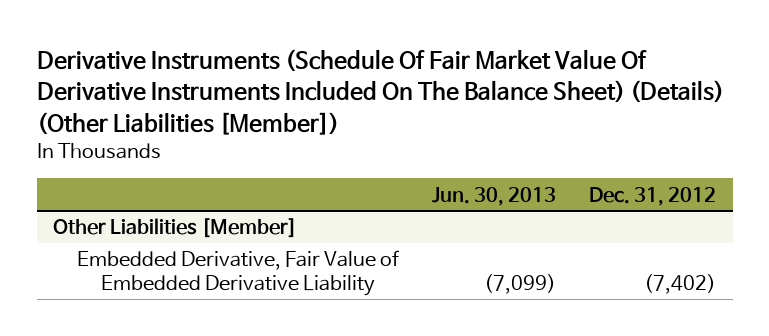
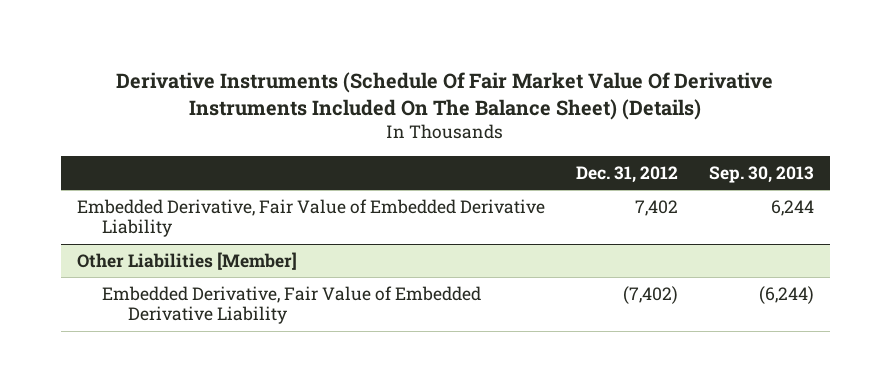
- Derivative Instruments (Schedule Of Fair Market Value Of Derivative Instruments Included On The Balance Sheet) (Details) (Other Liabilities [Member])
+ Derivative Instruments (Schedule Of Fair Market Value Of Derivative Instruments Included On The Balance Sheet) (Details)
- | Jun. 30, 2013 | Dec. 31, 2012
+ | Dec. 31, 2012 | Sep. 30, 2013
+ Embedded Derivative, Fair Value of Embedded Derivative Liability | 7,402 | 6,244

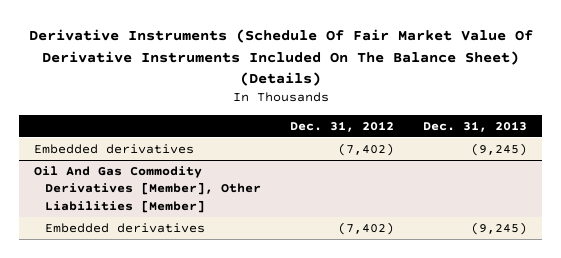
- | Dec. 31, 2012 | Sep. 30, 2013
+ | Dec. 31, 2012 | Dec. 31, 2013
- Embedded Derivative, Fair Value of Embedded Derivative Liability | 7,402 | 6,244
- Other Liabilities [Member]
- Embedded Derivative, Fair Value of Embedded Derivative Liability | (7,402) | (6,244)
+ Embedded derivatives | (7,402) | (9,245)
+ Oil And Gas Commodity Derivatives [Member], Other Liabilities [Member]
+ Embedded derivatives | (7,402) | (9,245)

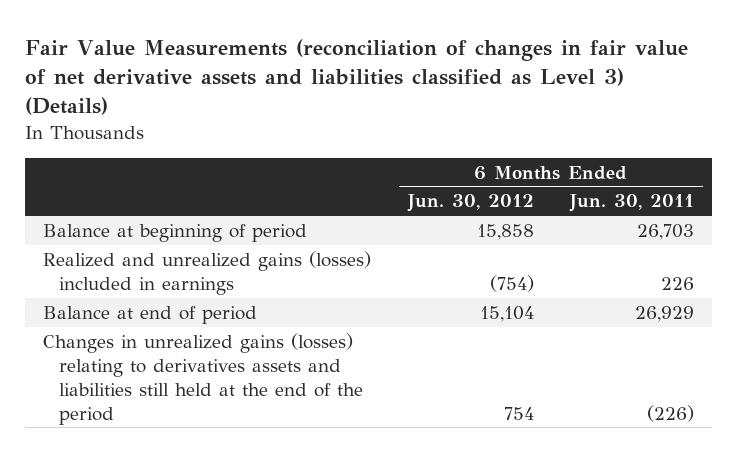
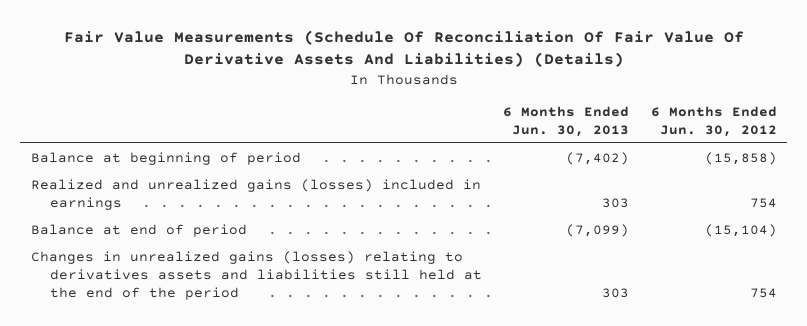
- Fair Value Measurements (reconciliation of changes in fair value of net derivative assets and liabilities classified as Level 3) (Details)
+ Fair Value Measurements (Schedule Of Reconciliation Of Fair Value Of Derivative Assets And Liabilities) (Details)
- | 6 Months Ended Jun. 30, 2012 | 6 Months Ended Jun. 30, 2011
+ | 6 Months Ended Jun. 30, 2013 | 6 Months Ended Jun. 30, 2012
- Balance at beginning of period | 15,858 | 26,703
- Realized and unrealized gains (losses) included in earnings | (754) | 226
- Balance at end of period | 15,104 | 26,929
+ Balance at beginning of period | (7,402) | (15,858)
+ Realized and unrealized gains (losses) included in earnings | 303 | 754
+ Balance at end of period | (7,099) | (15,104)

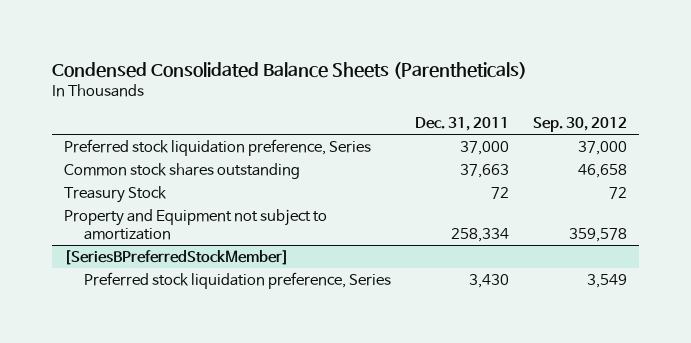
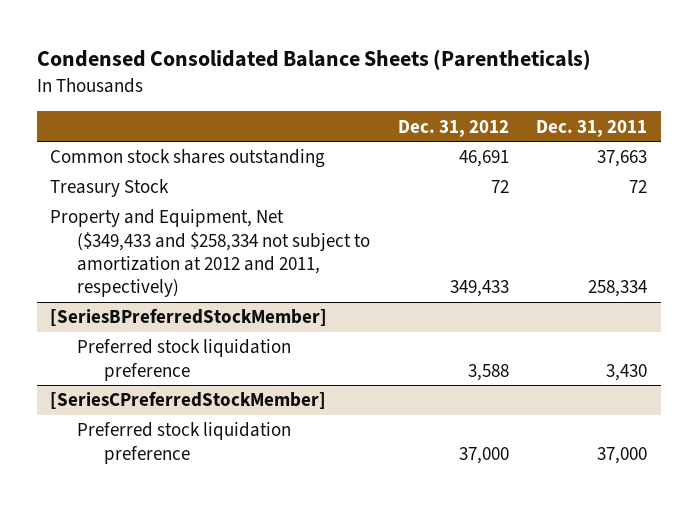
- | Dec. 31, 2011 | Sep. 30, 2012
+ | Dec. 31, 2012 | Dec. 31, 2011
- Preferred stock liquidation preference, Series | 37,000 | 37,000
- Property and Equipment not subject to amortization | 258,334 | 359,578
+ Property and Equipment, Net ($349,433 and $258,334 not subject to amortization at 2012 and 2011, respectively) | 349,433 | 258,334
@ [SeriesBPreferredStockMember]
- Preferred stock liquidation preference, Series | 3,430 | 3,549
+ Preferred stock liquidation preference | 3,588 | 3,430
+ [SeriesCPreferredStockMember]
+ Preferred stock liquidation preference | 37,000 | 37,000

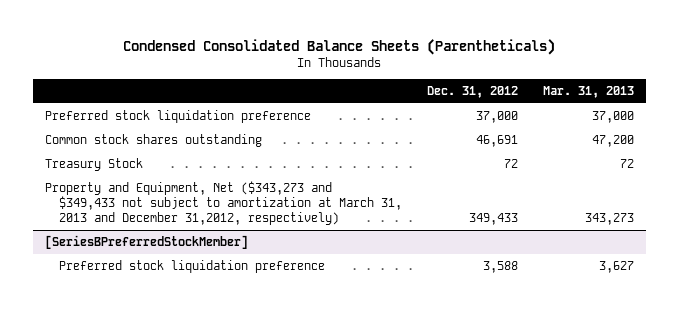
- | Dec. 31, 2012 | Dec. 31, 2011
+ | Dec. 31, 2012 | Mar. 31, 2013
+ Preferred stock liquidation preference | 37,000 | 37,000
- Property and Equipment, Net ($349,433 and $258,334 not subject to amortization at 2012 and 2011, respectively) | 349,433 | 258,334
+ Property and Equipment, Net ($343,273 and $349,433 not subject to amortization at March 31, 2013 and December 31,2012, respectively) | 349,433 | 343,273
- [SeriesCPreferredStockMember]
- Preferred stock liquidation preference | 37,000 | 37,000

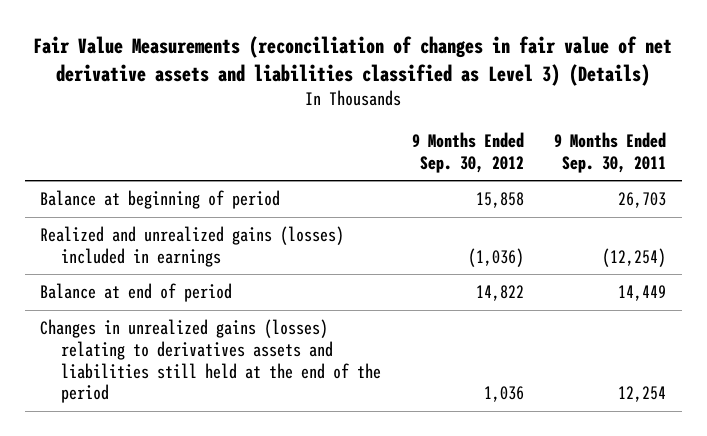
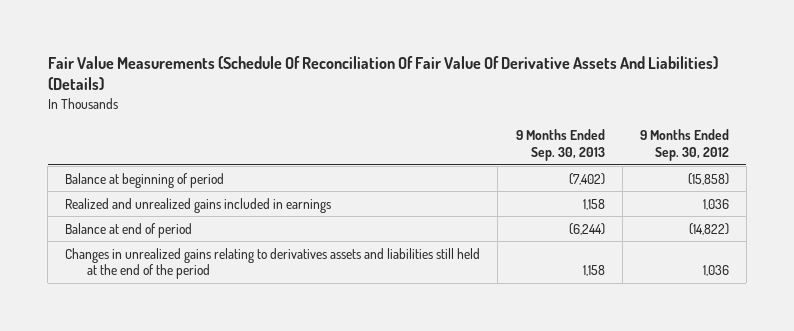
- Fair Value Measurements (reconciliation of changes in fair value of net derivative assets and liabilities classified as Level 3) (Details)
+ Fair Value Measurements (Schedule Of Reconciliation Of Fair Value Of Derivative Assets And Liabilities) (Details)
- | 9 Months Ended Sep. 30, 2012 | 9 Months Ended Sep. 30, 2011
+ | 9 Months Ended Sep. 30, 2013 | 9 Months Ended Sep. 30, 2012
- Balance at beginning of period | 15,858 | 26,703
- Realized and unrealized gains (losses) included in earnings | (1,036) | (12,254)
- Balance at end of period | 14,822 | 14,449
- Changes in unrealized gains (losses) relating to derivatives assets and liabilities still held at the end of the period | 1,036 | 12,254
+ Balance at beginning of period | (7,402) | (15,858)
+ Realized and unrealized gains included in earnings | 1,158 | 1,036
+ Balance at end of period | (6,244) | (14,822)
+ Changes in unrealized gains relating to derivatives assets and liabilities still held at the end of the period | 1,158 | 1,036

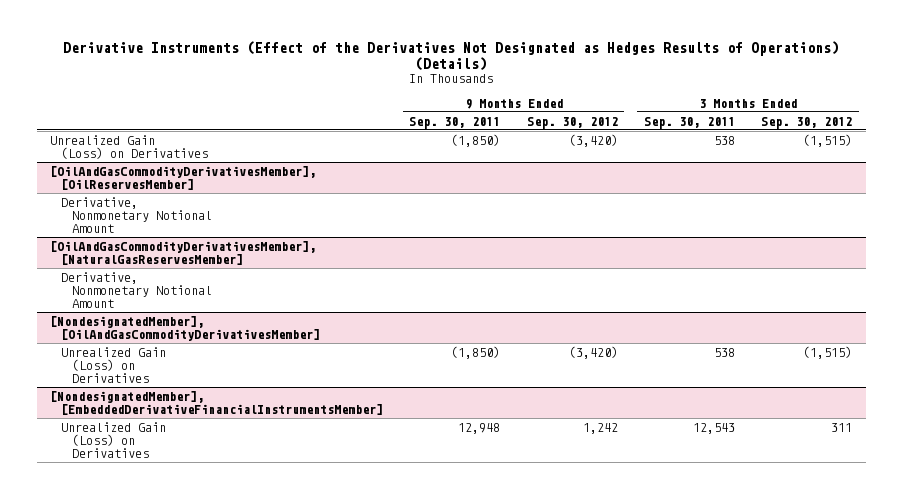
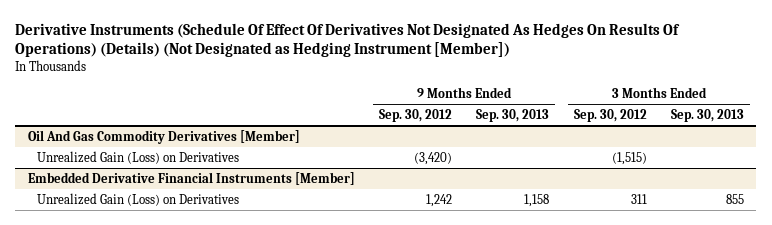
- Derivative Instruments (Effect of the Derivatives Not Designated as Hedges Results of Operations) (Details)
+ Derivative Instruments (Schedule Of Effect Of Derivatives Not Designated As Hedges On Results Of Operations) (Details) (Not Designated as Hedging Instrument [Member])
- | 9 Months Ended Sep. 30, 2011 | 9 Months Ended Sep. 30, 2012 | 3 Months Ended Sep. 30, 2011 | 3 Months Ended Sep. 30, 2012
+ | 9 Months Ended Sep. 30, 2012 | 9 Months Ended Sep. 30, 2013 | 3 Months Ended Sep. 30, 2012 | 3 Months Ended Sep. 30, 2013
- Unrealized Gain (Loss) on Derivatives | (1,850) | (3,420) | 538 | (1,515)
- [OilAndGasCommodityDerivativesMember], [OilReservesMember]
- Derivative, Nonmonetary Notional Amount
- [OilAndGasCommodityDerivativesMember], [NaturalGasReservesMember]
- Derivative, Nonmonetary Notional Amount
- [NondesignatedMember], [OilAndGasCommodityDerivativesMember]
+ Oil And Gas Commodity Derivatives [Member]
- [NondesignatedMember], [EmbeddedDerivativeFinancialInstrumentsMember]
+ Embedded Derivative Financial Instruments [Member]

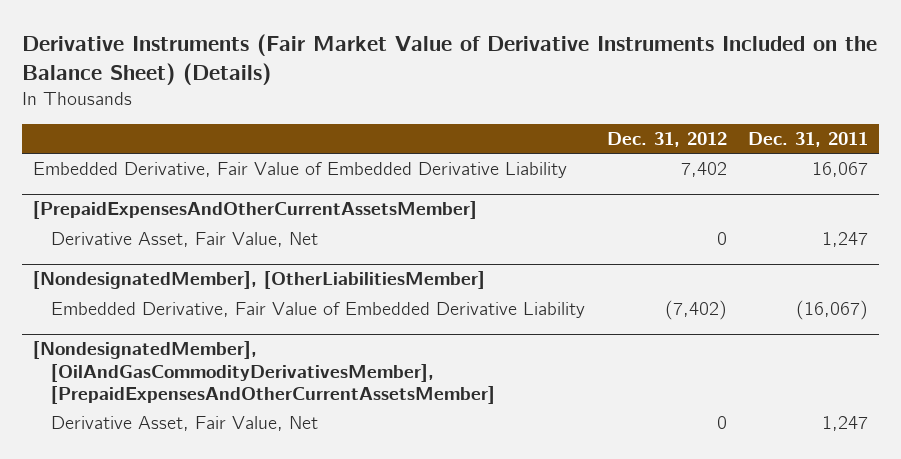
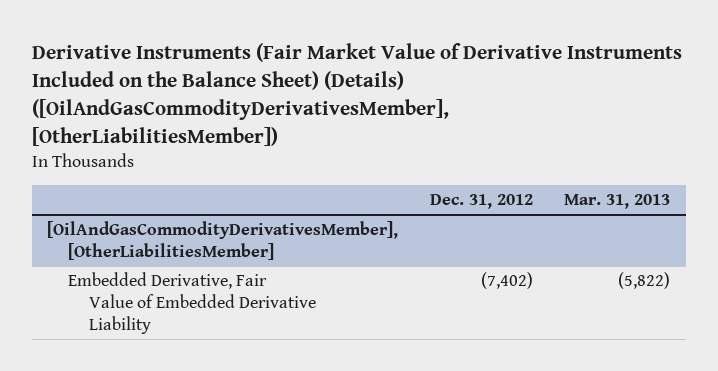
- Derivative Instruments (Fair Market Value of Derivative Instruments Included on the Balance Sheet) (Details)
+ Derivative Instruments (Fair Market Value of Derivative Instruments Included on the Balance Sheet) (Details) ([OilAndGasCommodityDerivativesMember], [OtherLiabilitiesMember])
- | Dec. 31, 2012 | Dec. 31, 2011
+ | Dec. 31, 2012 | Mar. 31, 2013
- Embedded Derivative, Fair Value of Embedded Derivative Liability | 7,402 | 16,067
- [PrepaidExpensesAndOtherCurrentAssetsMember]
- Derivative Asset, Fair Value, Net | 0 | 1,247
- [NondesignatedMember], [OtherLiabilitiesMember]
+ [OilAndGasCommodityDerivativesMember], [OtherLiabilitiesMember]
- [NondesignatedMember], [OilAndGasCommodityDerivativesMember], [PrepaidExpensesAndOtherCurrentAssetsMember]
- Derivative Asset, Fair Value, Net | 0 | 1,247

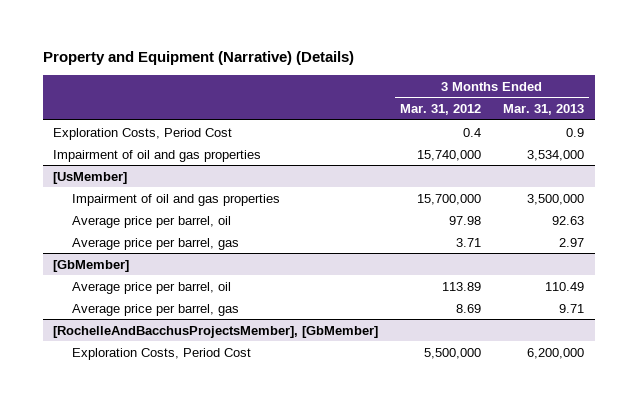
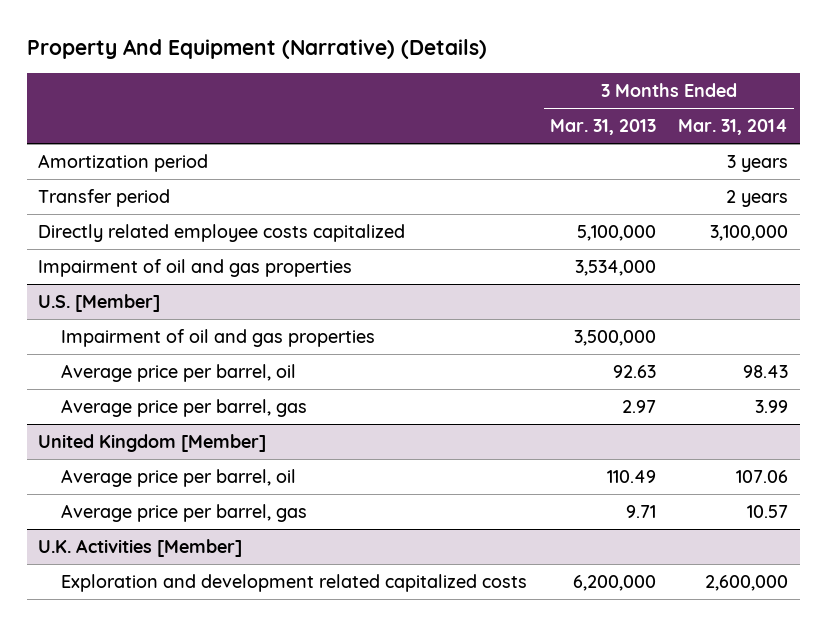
- Property and Equipment (Narrative) (Details)
+ Property And Equipment (Narrative) (Details)
- | 3 Months Ended Mar. 31, 2012 | 3 Months Ended Mar. 31, 2013
+ | 3 Months Ended Mar. 31, 2013 | 3 Months Ended Mar. 31, 2014
- Exploration Costs, Period Cost | 0.4 | 0.9
+ Amortization period | | 3 years
+ Transfer period | | 2 years
+ Directly related employee costs capitalized | 5,100,000 | 3,100,000
- [UsMember]
+ U.S. [Member]
- [GbMember]
+ United Kingdom [Member]
- [RochelleAndBacchusProjectsMember], [GbMember]
- Exploration Costs, Period Cost | 5,500,000 | 6,200,000
+ U.K. Activities [Member]
+ Exploration and development related capitalized costs | 6,200,000 | 2,600,000

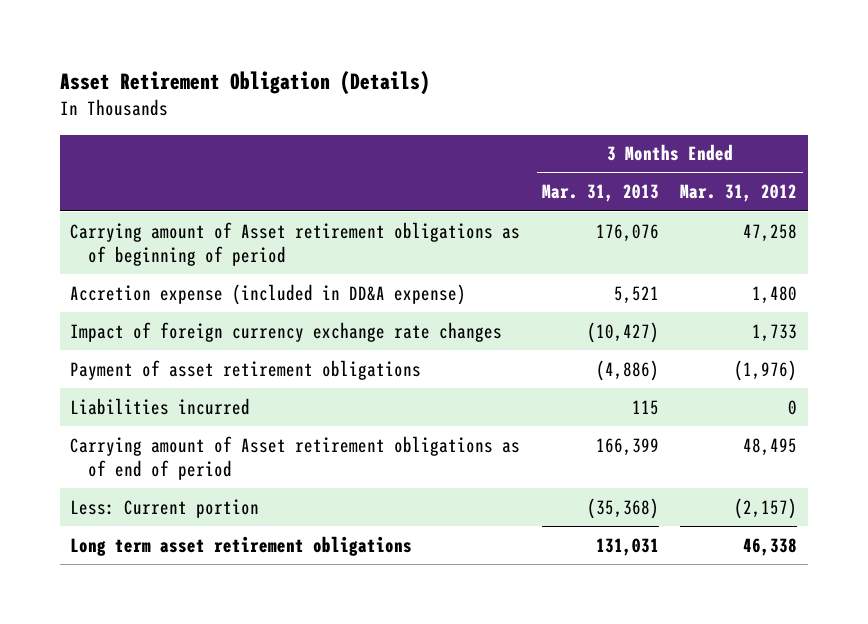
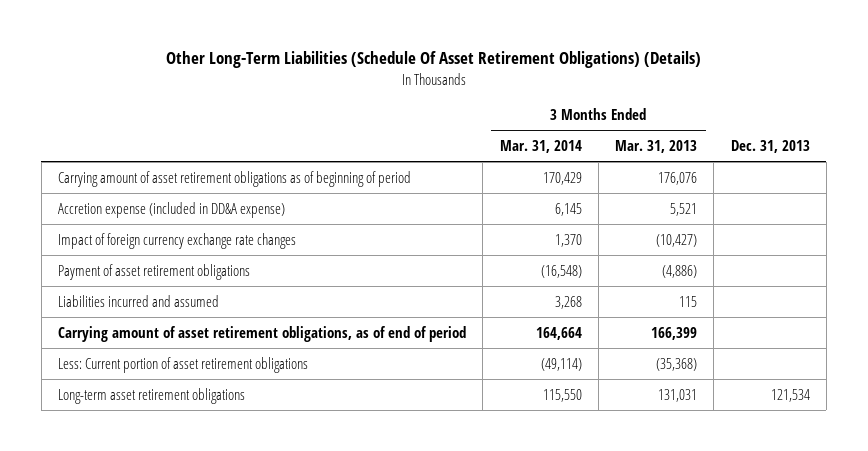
- Asset Retirement Obligation (Details)
+ Other Long-Term Liabilities (Schedule Of Asset Retirement Obligations) (Details)
- | 3 Months Ended Mar. 31, 2013 | 3 Months Ended Mar. 31, 2012
+ | 3 Months Ended Mar. 31, 2014 | 3 Months Ended Mar. 31, 2013 | Dec. 31, 2013
- Carrying amount of Asset retirement obligations as of beginning of period | 176,076 | 47,258
+ Carrying amount of asset retirement obligations as of beginning of period | 170,429 | 176,076 |
- Liabilities incurred | 115 | 0
- Carrying amount of Asset retirement obligations as of end of period | 166,399 | 48,495
- Less: Current portion | (35,368) | (2,157)
- Long term asset retirement obligations | 131,031 | 46,338
+ Liabilities incurred and assumed | 3,268 | 115 |
+ Carrying amount of asset retirement obligations, as of end of period | 164,664 | 166,399 |
+ Less: Current portion of asset retirement obligations | (49,114) | (35,368) |
+ Long-term asset retirement obligations | 115,550 | 131,031 | 121,534

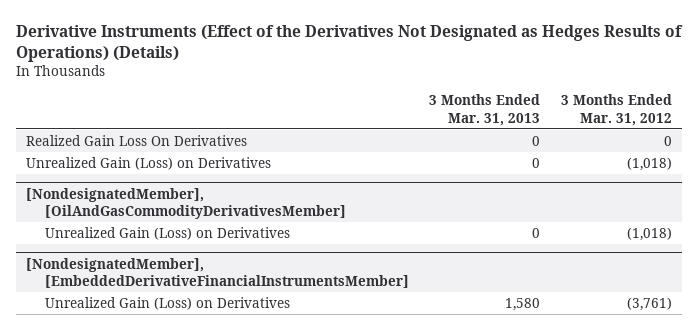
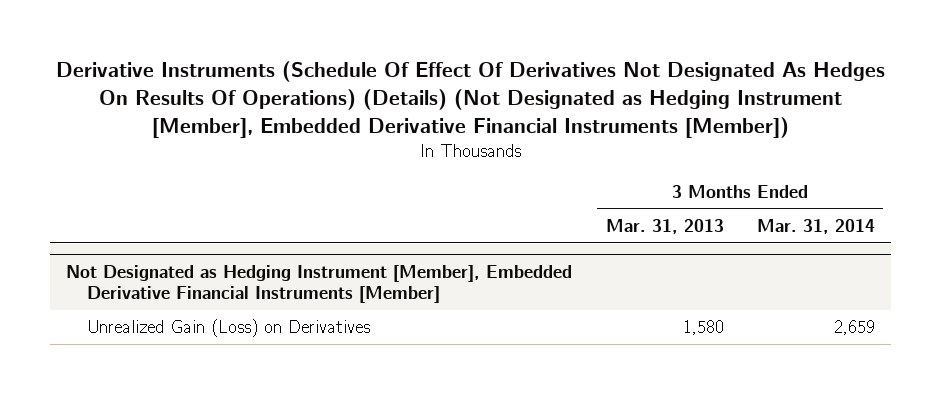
- Derivative Instruments (Effect of the Derivatives Not Designated as Hedges Results of Operations) (Details)
+ Derivative Instruments (Schedule Of Effect Of Derivatives Not Designated As Hedges On Results Of Operations) (Details) (Not Designated as Hedging Instrument [Member], Embedded Derivative Financial Instruments [Member])
- | 3 Months Ended Mar. 31, 2013 | 3 Months Ended Mar. 31, 2012
+ | 3 Months Ended Mar. 31, 2013 | 3 Months Ended Mar. 31, 2014
- Realized Gain Loss On Derivatives | 0 | 0
- Unrealized Gain (Loss) on Derivatives | 0 | (1,018)
- [NondesignatedMember], [OilAndGasCommodityDerivativesMember]
- Unrealized Gain (Loss) on Derivatives | 0 | (1,018)
- [NondesignatedMember], [EmbeddedDerivativeFinancialInstrumentsMember]
+ Not Designated as Hedging Instrument [Member], Embedded Derivative Financial Instruments [Member]

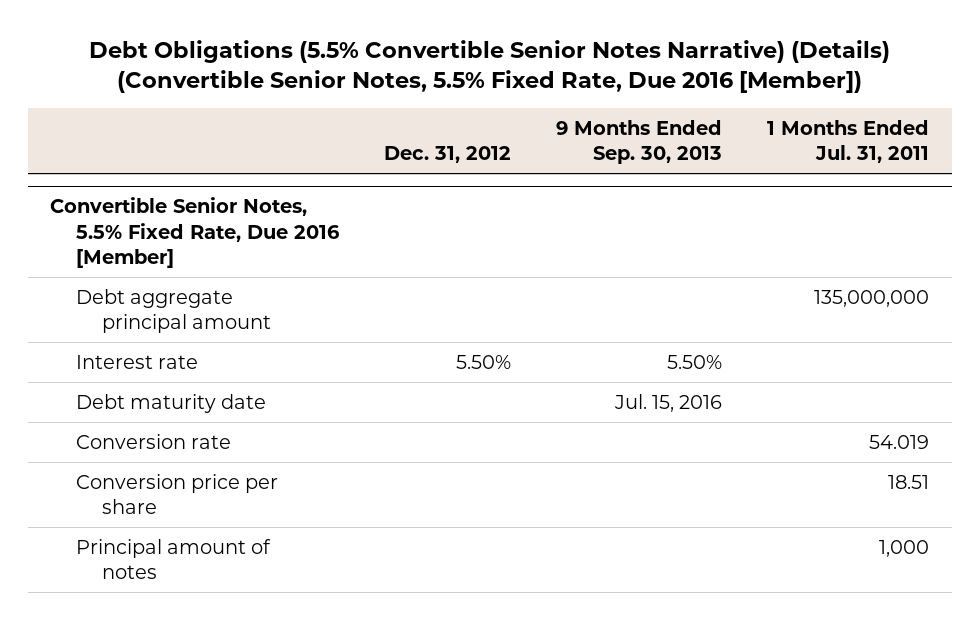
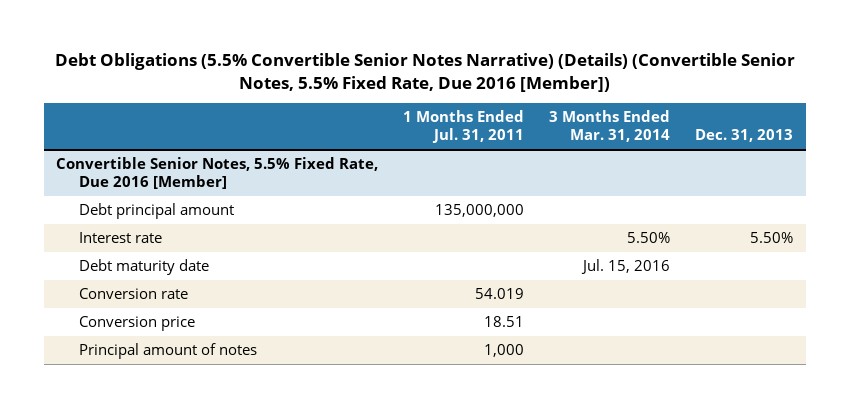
- | Dec. 31, 2012 | 9 Months Ended Sep. 30, 2013 | 1 Months Ended Jul. 31, 2011
+ | 1 Months Ended Jul. 31, 2011 | 3 Months Ended Mar. 31, 2014 | Dec. 31, 2013
@ Convertible Senior Notes, 5.5% Fixed Rate, Due 2016 [Member]
- Debt aggregate principal amount | | | 135,000,000
+ Debt principal amount | 135,000,000 | |
- Conversion price per share | | | 18.51
+ Conversion price | 18.51 | |

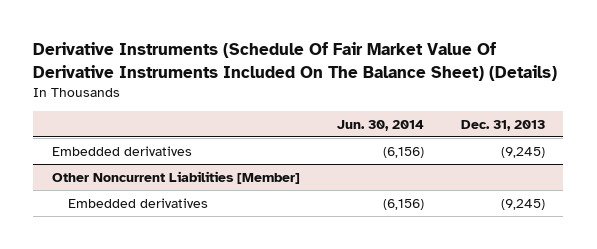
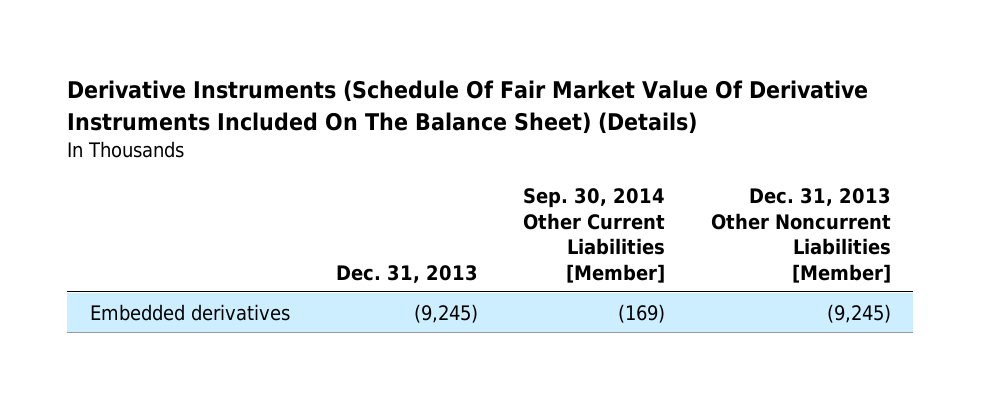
- | Jun. 30, 2014 | Dec. 31, 2013
+ | Dec. 31, 2013 | Sep. 30, 2014 Other Current Liabilities [Member] | Dec. 31, 2013 Other Noncurrent Liabilities [Member]
- Other Noncurrent Liabilities [Member]
- Embedded derivatives | (6,156) | (9,245)

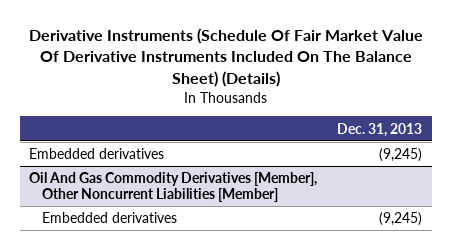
- | Dec. 31, 2013 | Sep. 30, 2014 Other Current Liabilities [Member] | Dec. 31, 2013 Other Noncurrent Liabilities [Member]
+ | Dec. 31, 2013
+ Oil And Gas Commodity Derivatives [Member], Other Noncurrent Liabilities [Member]
+ Embedded derivatives | (9,245)

